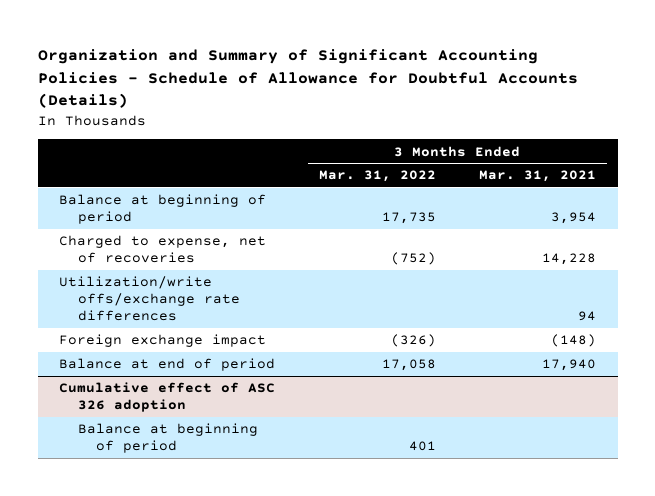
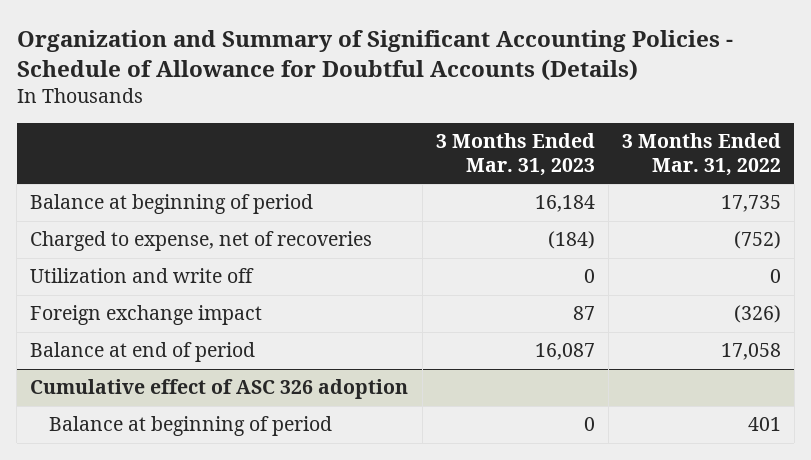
- | 3 Months Ended Mar. 31, 2022 | 3 Months Ended Mar. 31, 2021
+ | 3 Months Ended Mar. 31, 2023 | 3 Months Ended Mar. 31, 2022
- Utilization/write offs/exchange rate differences | | 94
+ Utilization and write off | 0 | 0

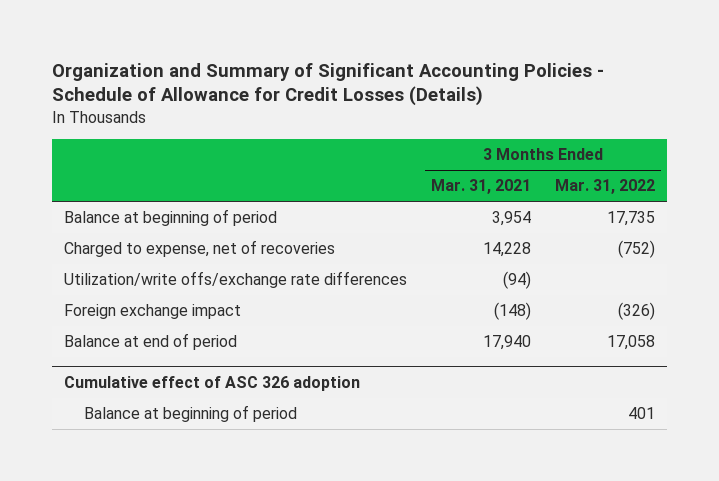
- Organization and Summary of Significant Accounting Policies - Schedule of Allowance for Doubtful Accounts (Details)
+ Organization and Summary of Significant Accounting Policies - Schedule of Allowance for Credit Losses (Details)
- | 3 Months Ended Mar. 31, 2023 | 3 Months Ended Mar. 31, 2022
+ | 3 Months Ended Mar. 31, 2021 | 3 Months Ended Mar. 31, 2022
- Utilization and write off | 0 | 0
+ Utilization/write offs/exchange rate differences | (94) |

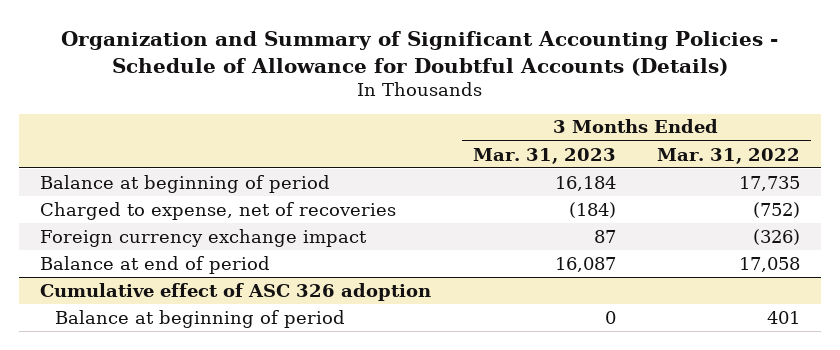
- Organization and Summary of Significant Accounting Policies - Schedule of Allowance for Credit Losses (Details)
+ Organization and Summary of Significant Accounting Policies - Schedule of Allowance for Doubtful Accounts (Details)
- | 3 Months Ended Mar. 31, 2021 | 3 Months Ended Mar. 31, 2022
+ | 3 Months Ended Mar. 31, 2023 | 3 Months Ended Mar. 31, 2022
- Utilization/write offs/exchange rate differences | (94) |
- Foreign exchange impact | (148) | (326)
+ Foreign currency exchange impact | 87 | (326)

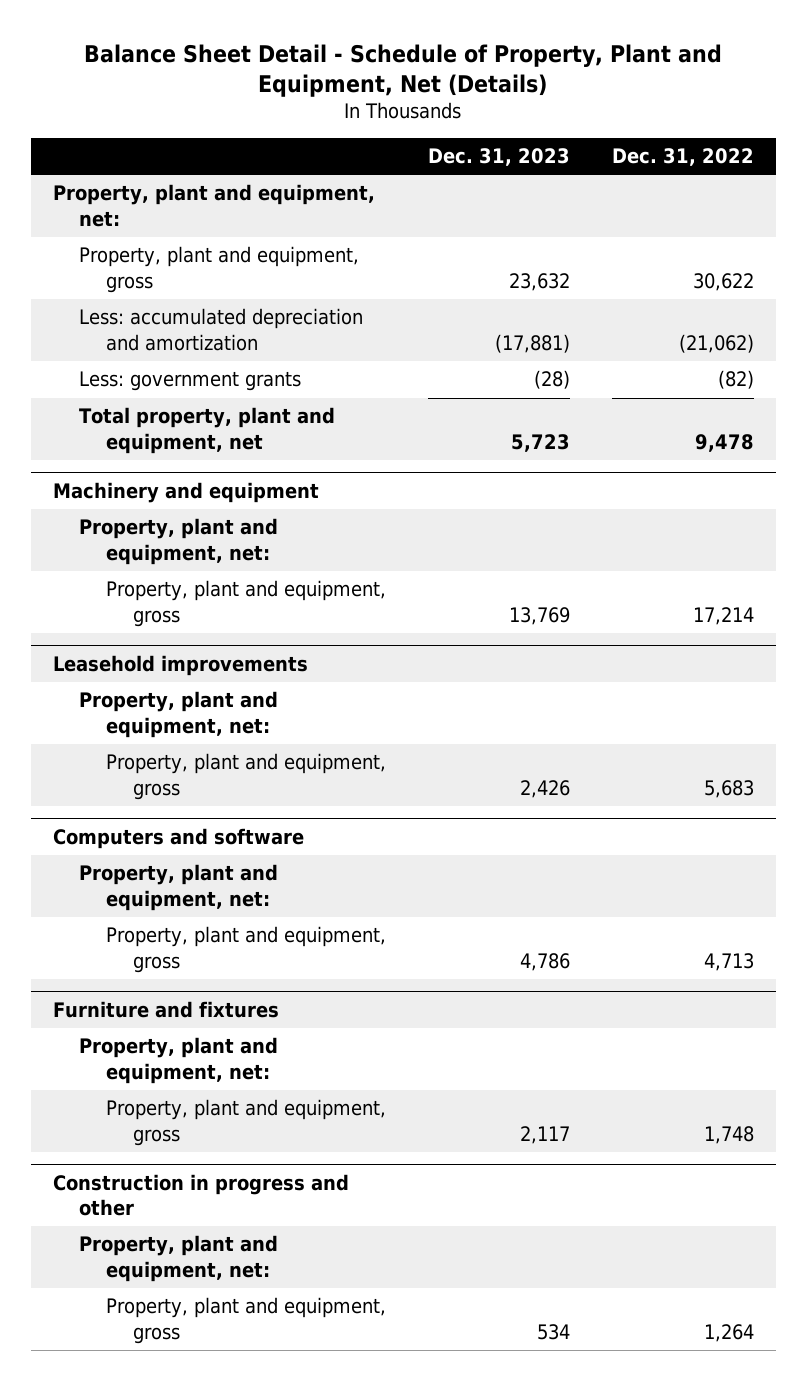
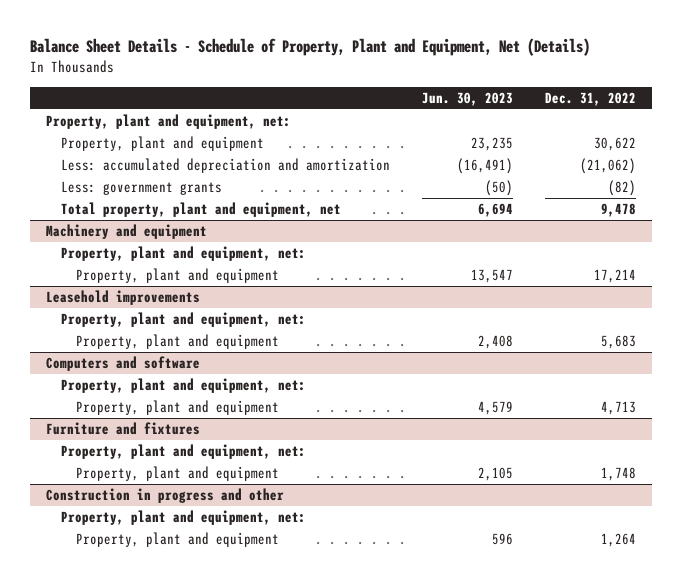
- Balance Sheet Detail - Schedule of Property, Plant and Equipment, Net (Details)
+ Balance Sheet Details - Schedule of Property, Plant and Equipment, Net (Details)
- | Dec. 31, 2023 | Dec. 31, 2022
+ | Jun. 30, 2023 | Dec. 31, 2022
- Property, plant and equipment, gross | 23,632 | 30,622
+ Property, plant and equipment | 23,235 | 30,622
@ Machinery and equipment
- Property, plant and equipment, gross | 13,769 | 17,214
+ Property, plant and equipment | 13,547 | 17,214
@ Leasehold improvements
- Property, plant and equipment, gross | 2,426 | 5,683
+ Property, plant and equipment | 2,408 | 5,683
@ Computers and software
- Property, plant and equipment, gross | 4,786 | 4,713
+ Property, plant and equipment | 4,579 | 4,713
@ Furniture and fixtures
- Property, plant and equipment, gross | 2,117 | 1,748
+ Property, plant and equipment | 2,105 | 1,748
@ Construction in progress and other
- Property, plant and equipment, gross | 534 | 1,264
+ Property, plant and equipment | 596 | 1,264

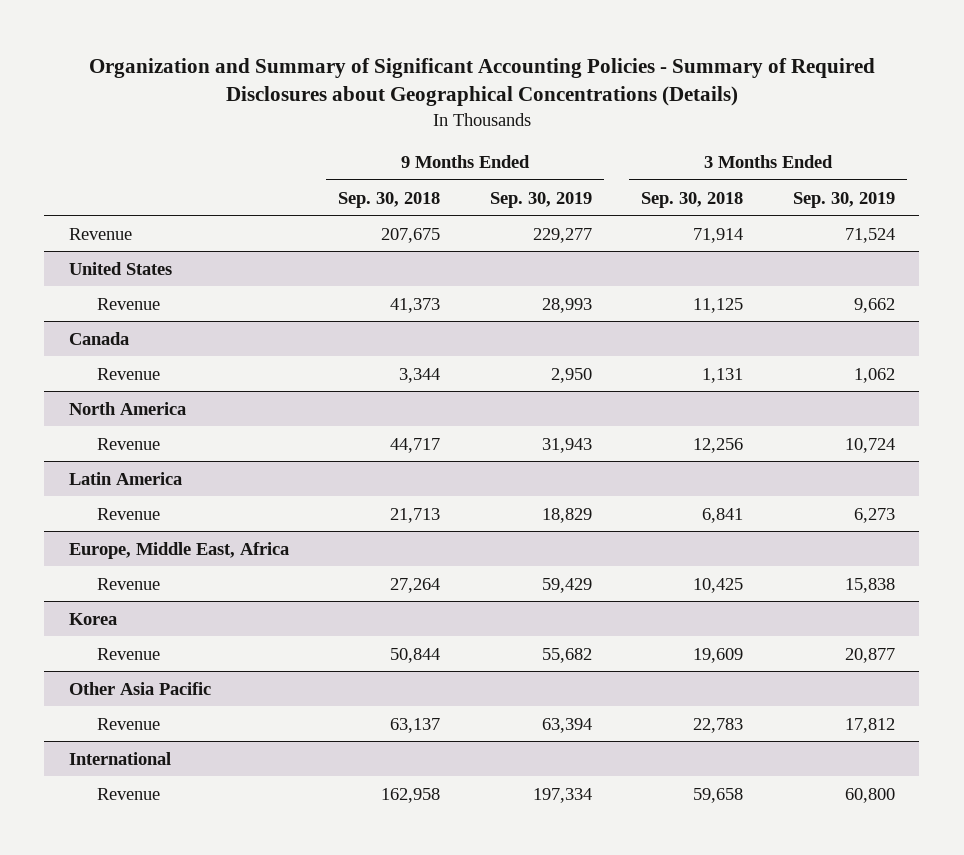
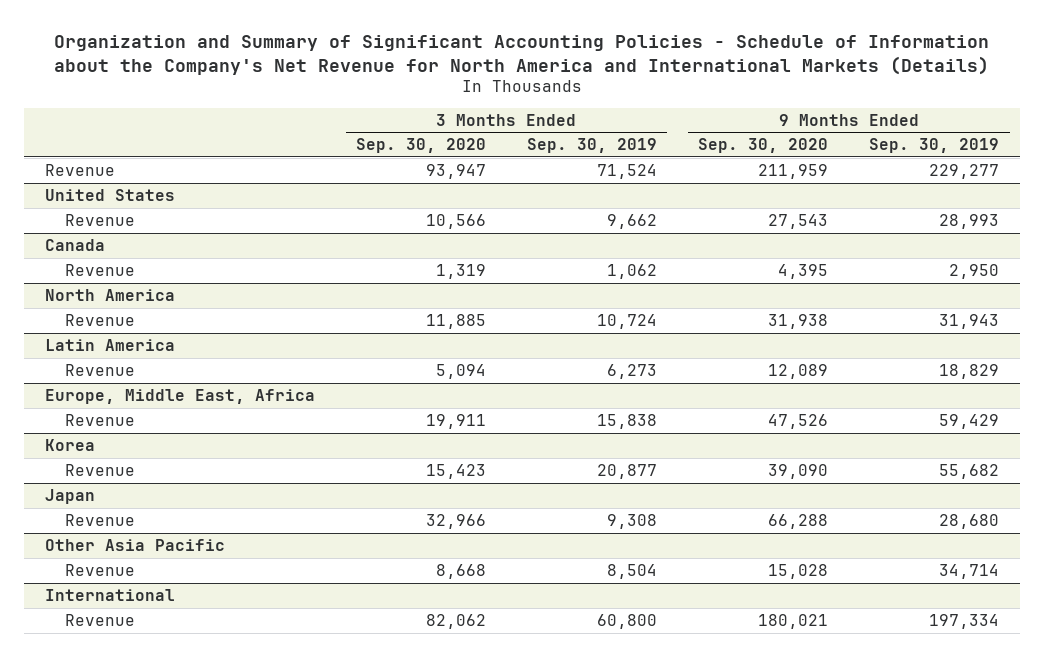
- Organization and Summary of Significant Accounting Policies - Summary of Required Disclosures about Geographical Concentrations (Details)
+ Organization and Summary of Significant Accounting Policies - Schedule of Information about the Company's Net Revenue for North America and International Markets (Details)
- | 9 Months Ended Sep. 30, 2018 | 9 Months Ended Sep. 30, 2019 | 3 Months Ended Sep. 30, 2018 | 3 Months Ended Sep. 30, 2019
+ | 3 Months Ended Sep. 30, 2020 | 3 Months Ended Sep. 30, 2019 | 9 Months Ended Sep. 30, 2020 | 9 Months Ended Sep. 30, 2019
+ Japan
+ Revenue | 32,966 | 9,308 | 66,288 | 28,680
@ Other Asia Pacific
- Revenue | 63,137 | 63,394 | 22,783 | 17,812
+ Revenue | 8,668 | 8,504 | 15,028 | 34,714

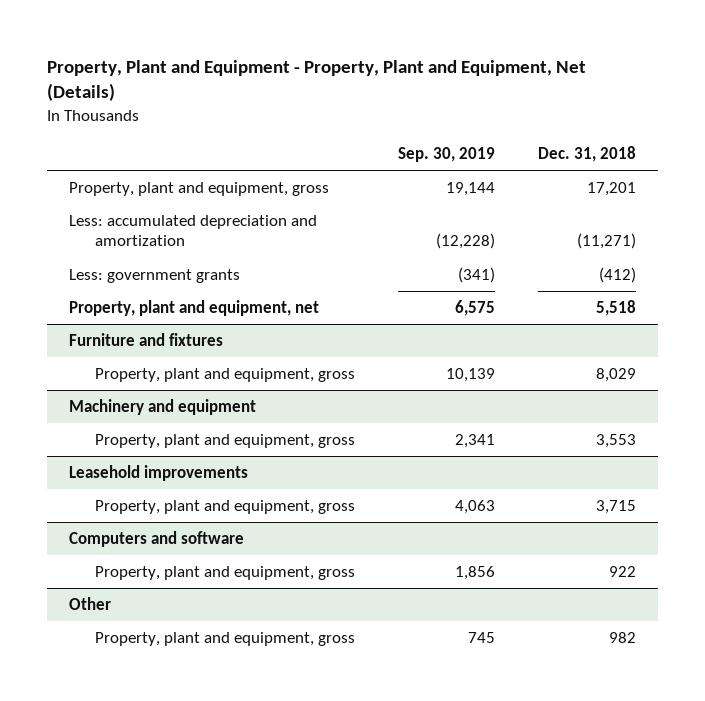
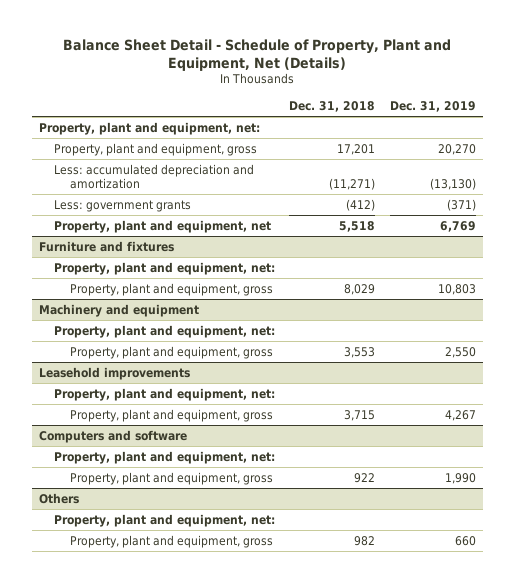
- Property, Plant and Equipment - Property, Plant and Equipment, Net (Details)
+ Balance Sheet Detail - Schedule of Property, Plant and Equipment, Net (Details)
- | Sep. 30, 2019 | Dec. 31, 2018
+ | Dec. 31, 2018 | Dec. 31, 2019
+ Property, plant and equipment, net:
@ Furniture and fixtures
+ Property, plant and equipment, net:
@ Machinery and equipment
+ Property, plant and equipment, net:
@ Leasehold improvements
+ Property, plant and equipment, net:
@ Computers and software
+ Property, plant and equipment, net:
- Other
+ Others
+ Property, plant and equipment, net:

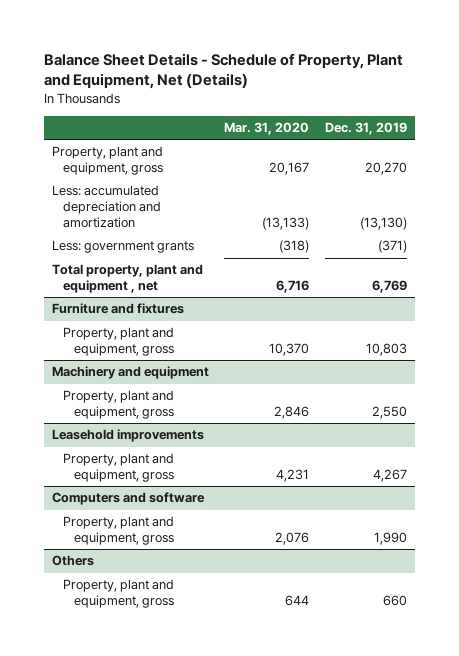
- Balance Sheet Detail - Schedule of Property, Plant and Equipment, Net (Details)
+ Balance Sheet Details - Schedule of Property, Plant and Equipment, Net (Details)
- | Dec. 31, 2018 | Dec. 31, 2019
+ | Mar. 31, 2020 | Dec. 31, 2019
- Property, plant and equipment, net:
- Property, plant and equipment, net | 5,518 | 6,769
+ Total property, plant and equipment , net | 6,716 | 6,769
@ Furniture and fixtures
- Property, plant and equipment, net:
@ Machinery and equipment
- Property, plant and equipment, net:
@ Leasehold improvements
- Property, plant and equipment, net:
@ Computers and software
- Property, plant and equipment, net:
@ Others
- Property, plant and equipment, net:

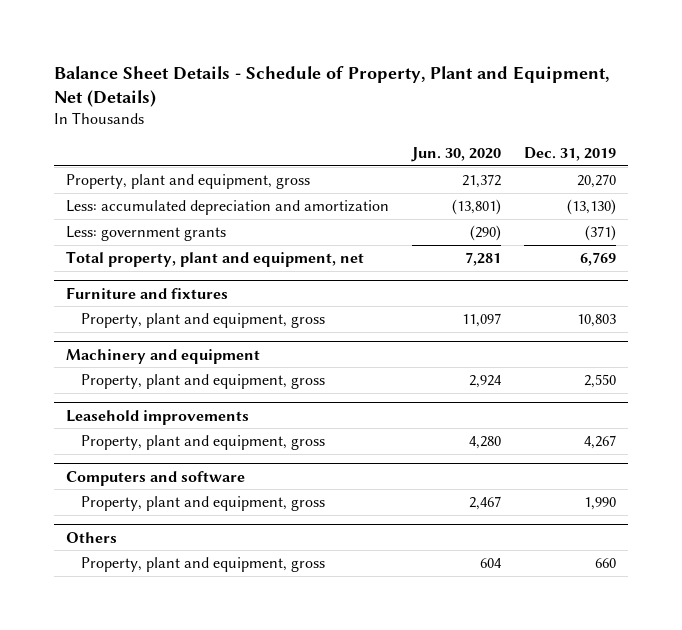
- | Mar. 31, 2020 | Dec. 31, 2019
+ | Jun. 30, 2020 | Dec. 31, 2019
- Total property, plant and equipment , net | 6,716 | 6,769
+ Total property, plant and equipment, net | 7,281 | 6,769

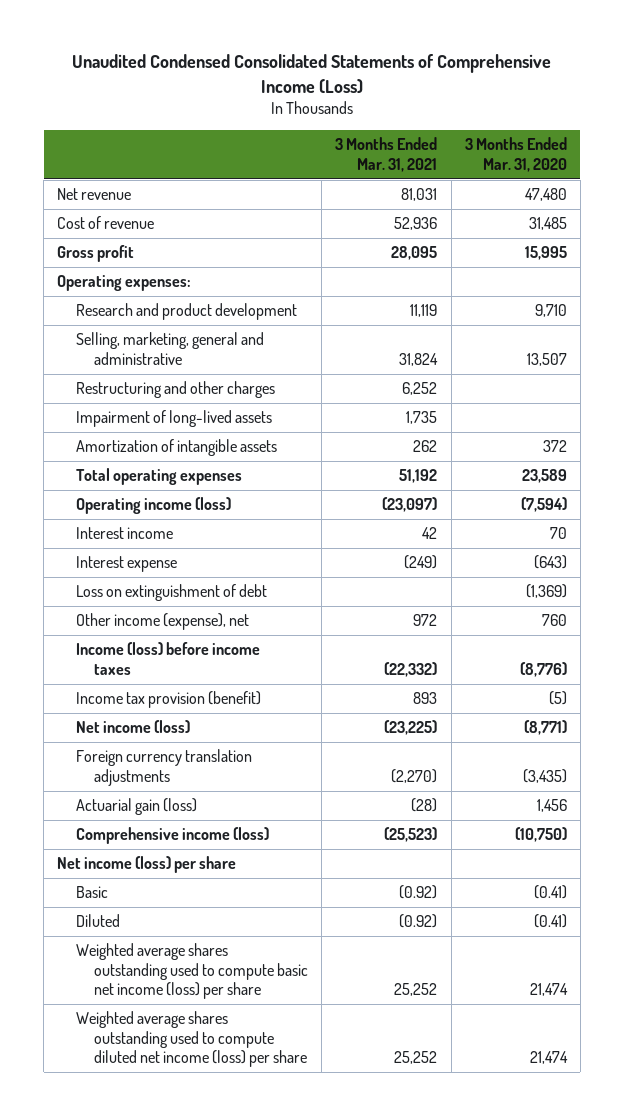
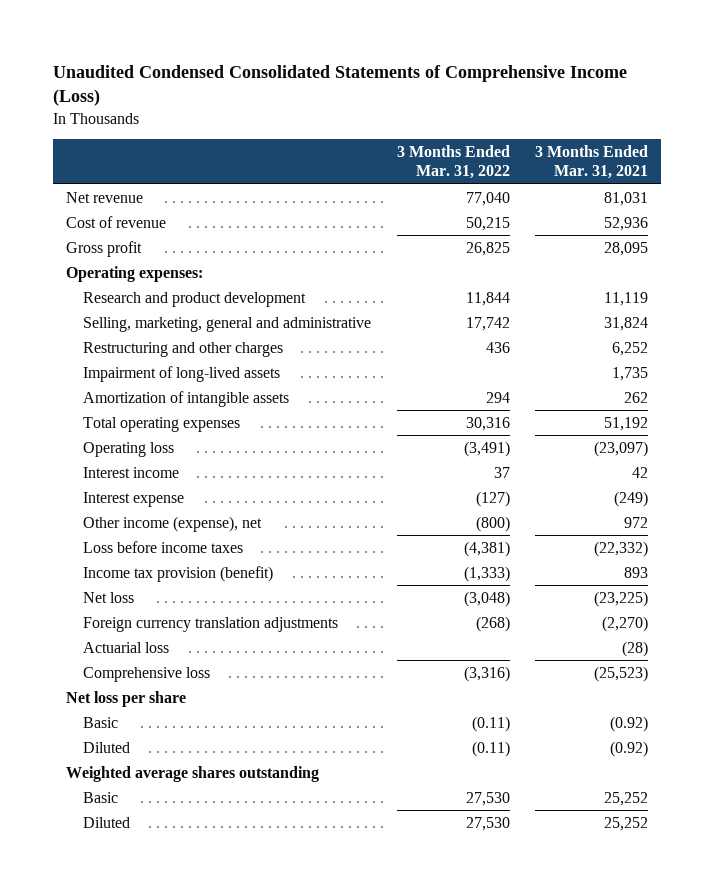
- | 3 Months Ended Mar. 31, 2021 | 3 Months Ended Mar. 31, 2020
+ | 3 Months Ended Mar. 31, 2022 | 3 Months Ended Mar. 31, 2021
- Operating income (loss) | (23,097) | (7,594)
+ Operating loss | (3,491) | (23,097)
- Loss on extinguishment of debt | | (1,369)
- Income (loss) before income taxes | (22,332) | (8,776)
+ Loss before income taxes | (4,381) | (22,332)
- Net income (loss) | (23,225) | (8,771)
+ Net loss | (3,048) | (23,225)
- Actuarial gain (loss) | (28) | 1,456
- Comprehensive income (loss) | (25,523) | (10,750)
- Net income (loss) per share
+ Actuarial loss | | (28)
+ Comprehensive loss | (3,316) | (25,523)
+ Net loss per share
- Weighted average shares outstanding used to compute basic net income (loss) per share | 25,252 | 21,474
- Weighted average shares outstanding used to compute diluted net income (loss) per share | 25,252 | 21,474
+ Weighted average shares outstanding
+ Basic | 27,530 | 25,252
+ Diluted | 27,530 | 25,252

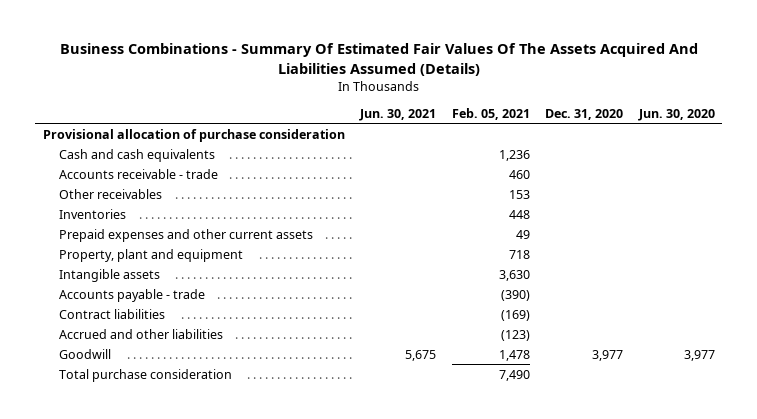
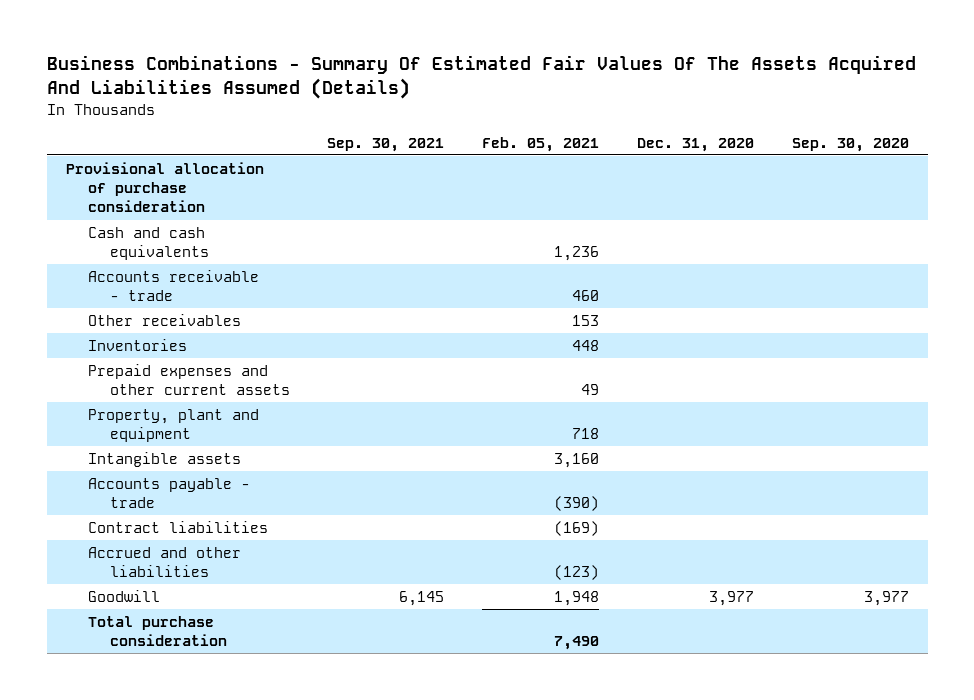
- | Jun. 30, 2021 | Feb. 05, 2021 | Dec. 31, 2020 | Jun. 30, 2020
+ | Sep. 30, 2021 | Feb. 05, 2021 | Dec. 31, 2020 | Sep. 30, 2020
- Intangible assets | | 3,630 | |
+ Intangible assets | | 3,160 | |
- Goodwill | 5,675 | 1,478 | 3,977 | 3,977
+ Goodwill | 6,145 | 1,948 | 3,977 | 3,977

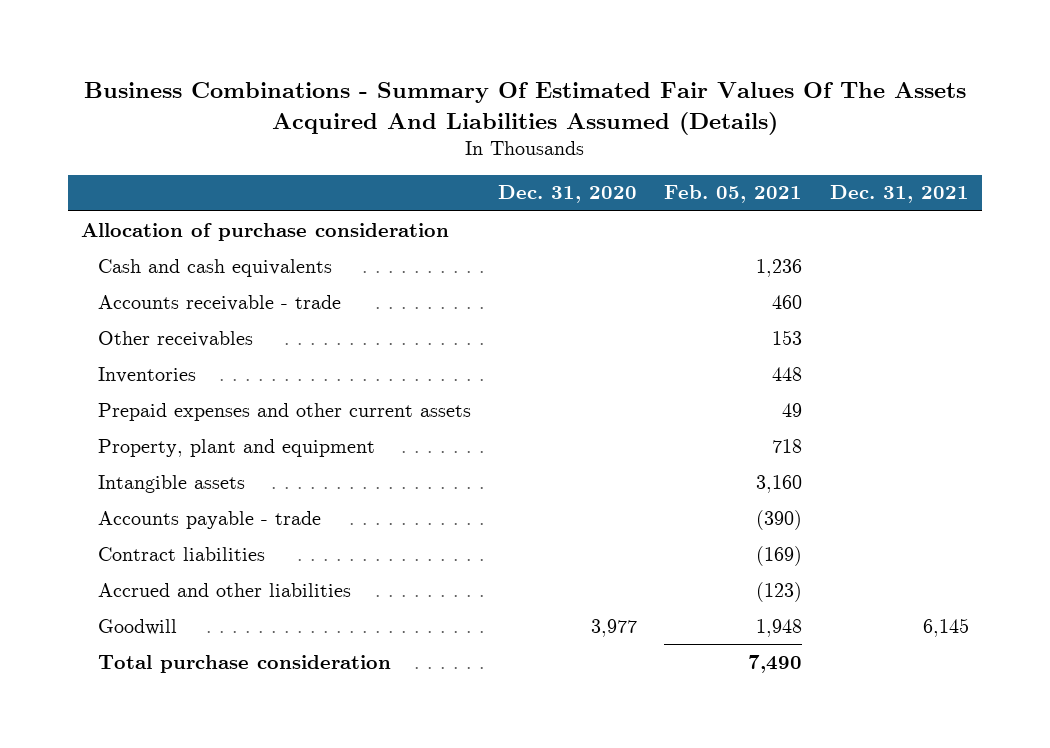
- | Sep. 30, 2021 | Feb. 05, 2021 | Dec. 31, 2020 | Sep. 30, 2020
+ | Dec. 31, 2020 | Feb. 05, 2021 | Dec. 31, 2021
- Provisional allocation of purchase consideration
+ Allocation of purchase consideration

